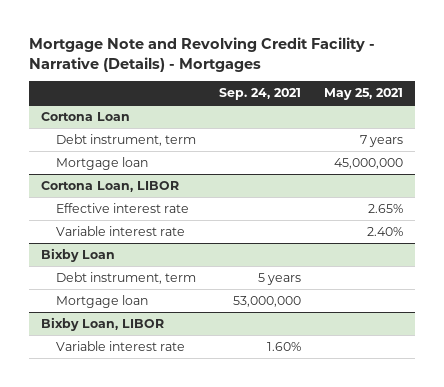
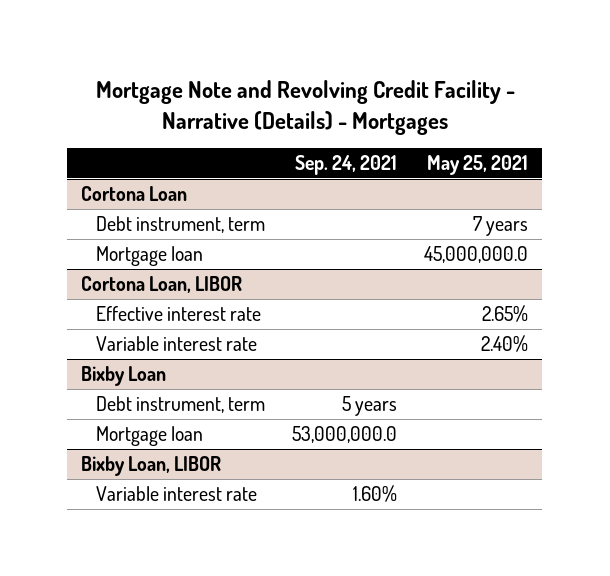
@ Cortona Loan
- Mortgage loan | | 45,000,000
+ Mortgage loan | | 45,000,000.0
@ Bixby Loan
- Mortgage loan | 53,000,000 |
+ Mortgage loan | 53,000,000.0 |

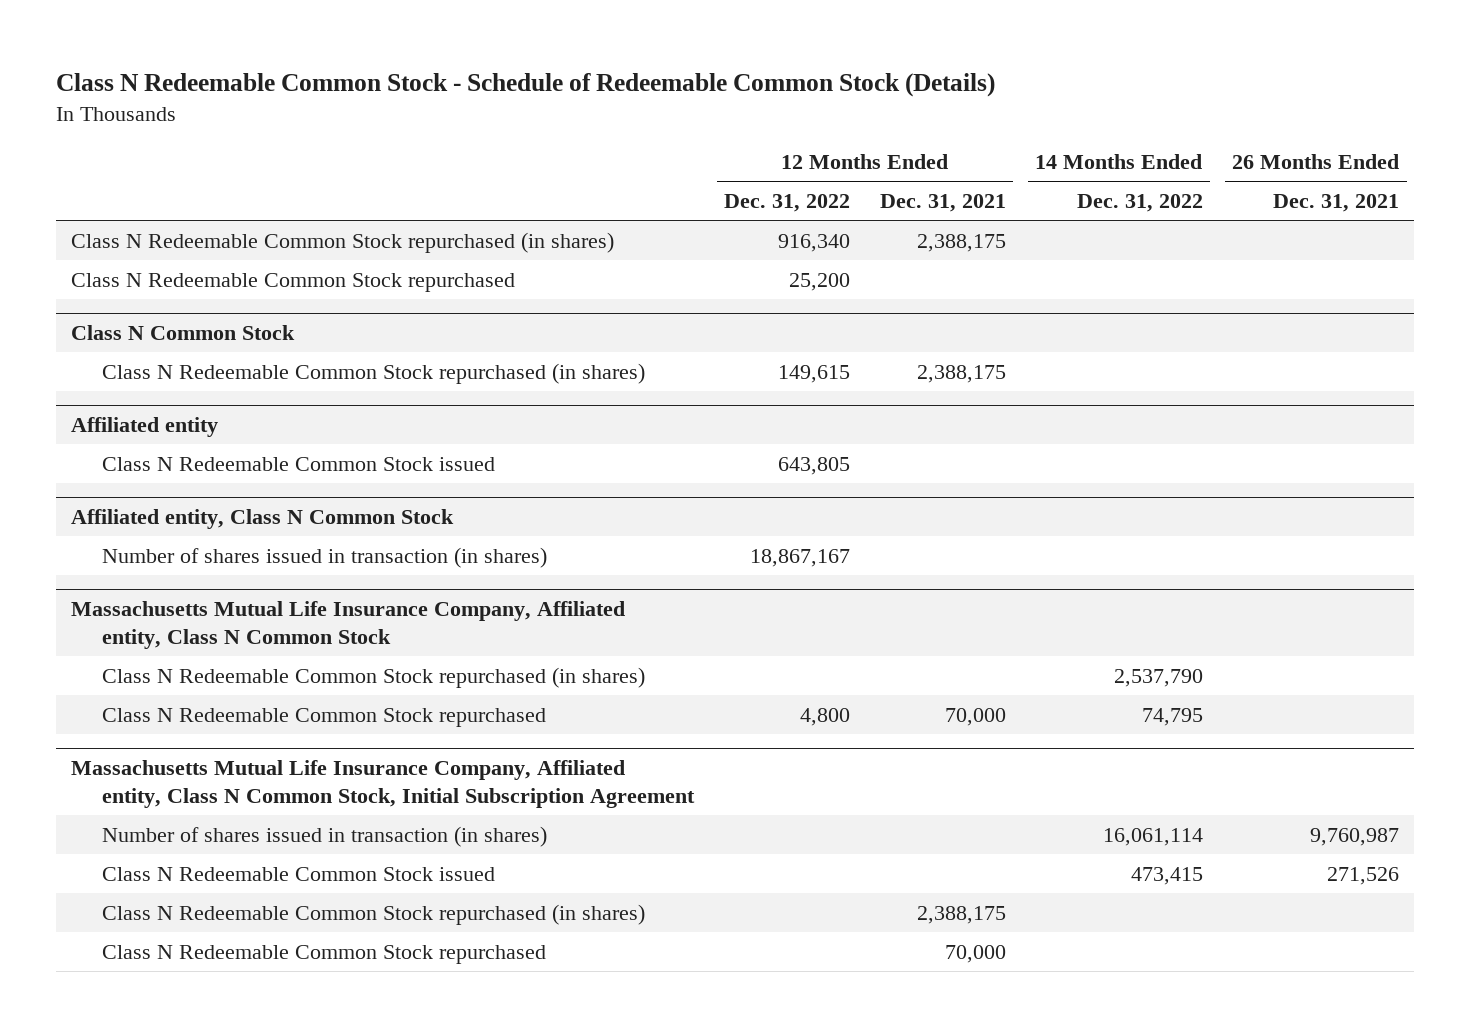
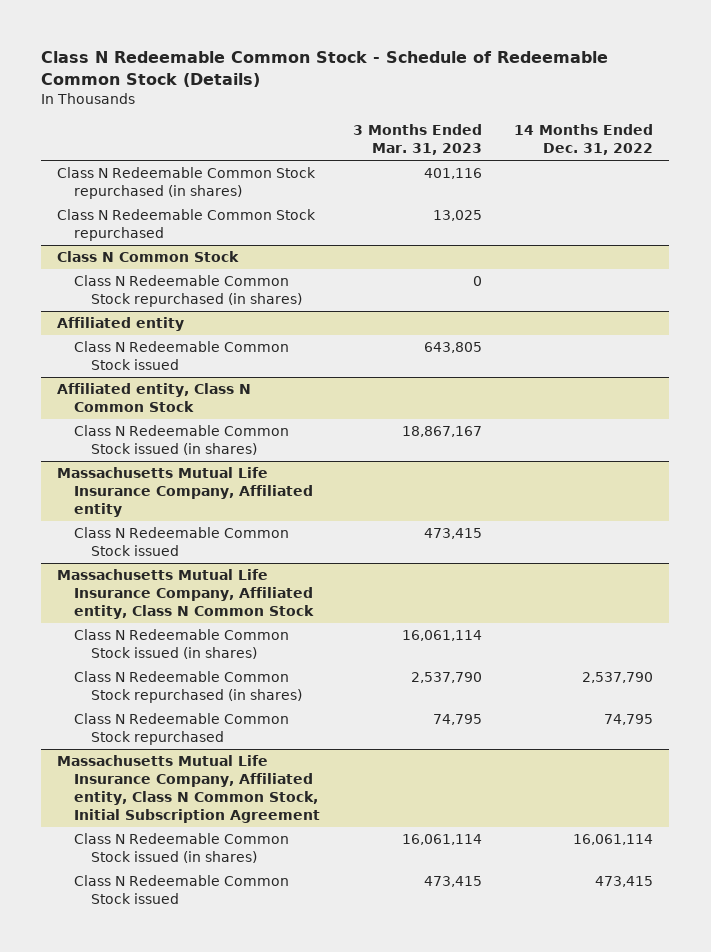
- | 12 Months Ended Dec. 31, 2022 | 12 Months Ended Dec. 31, 2021 | 14 Months Ended Dec. 31, 2022 | 26 Months Ended Dec. 31, 2021
+ | 3 Months Ended Mar. 31, 2023 | 14 Months Ended Dec. 31, 2022
@ Affiliated entity, Class N Common Stock
- Number of shares issued in transaction (in shares) | 18,867,167 | | |
+ Class N Redeemable Common Stock issued (in shares) | 18,867,167 |
+ Massachusetts Mutual Life Insurance Company, Affiliated entity
+ Class N Redeemable Common Stock issued | 473,415 |
@ Massachusetts Mutual Life Insurance Company, Affiliated entity, Class N Common Stock
+ Class N Redeemable Common Stock issued (in shares) | 16,061,114 |
@ Massachusetts Mutual Life Insurance Company, Affiliated entity, Class N Common Stock, Initial Subscription Agreement
- Number of shares issued in transaction (in shares) | | | 16,061,114 | 9,760,987
+ Class N Redeemable Common Stock issued (in shares) | 16,061,114 | 16,061,114
- Class N Redeemable Common Stock repurchased (in shares) | | 2,388,175 | |
- Class N Redeemable Common Stock repurchased | | 70,000 | |

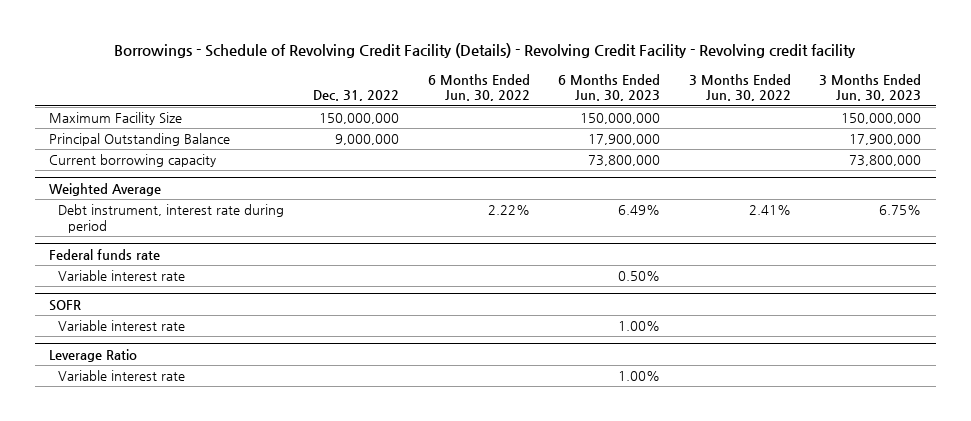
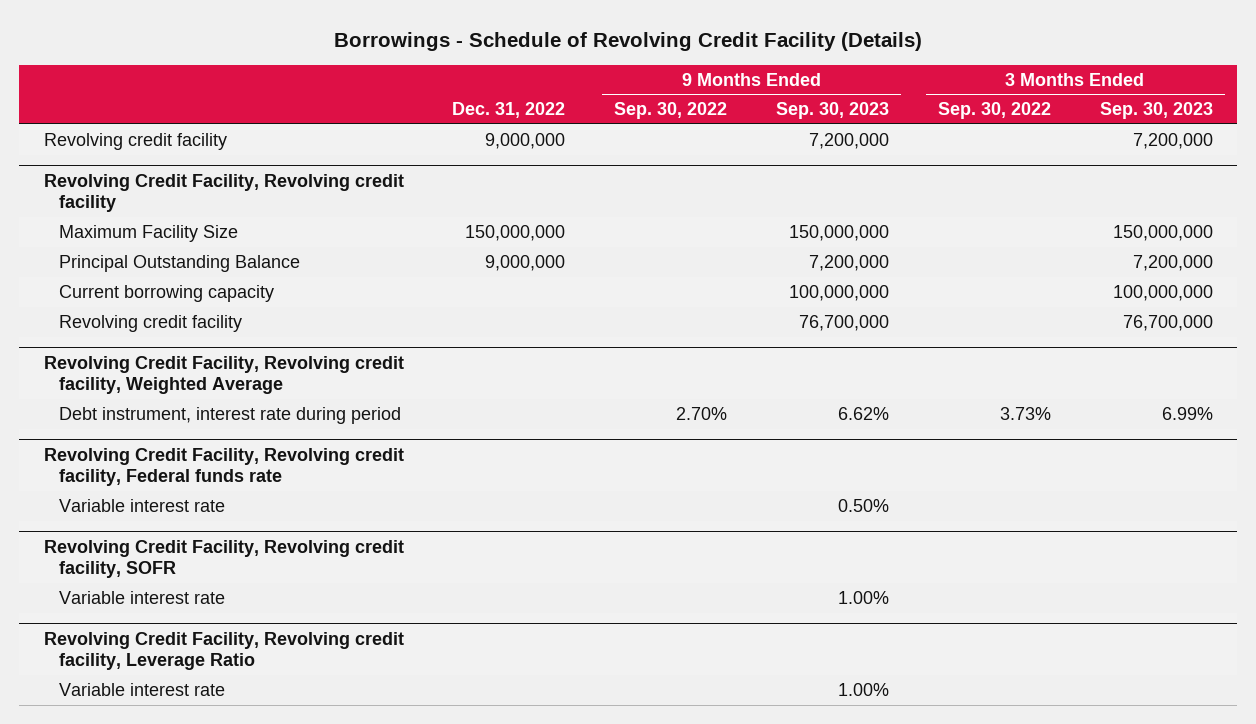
- Borrowings - Schedule of Revolving Credit Facility (Details) - Revolving Credit Facility - Revolving credit facility
+ Borrowings - Schedule of Revolving Credit Facility (Details)
- | Dec. 31, 2022 | 6 Months Ended Jun. 30, 2022 | 6 Months Ended Jun. 30, 2023 | 3 Months Ended Jun. 30, 2022 | 3 Months Ended Jun. 30, 2023
+ | Dec. 31, 2022 | 9 Months Ended Sep. 30, 2022 | 9 Months Ended Sep. 30, 2023 | 3 Months Ended Sep. 30, 2022 | 3 Months Ended Sep. 30, 2023
- Maximum Facility Size | 150,000,000 | | 150,000,000 | | 150,000,000
- Principal Outstanding Balance | 9,000,000 | | 17,900,000 | | 17,900,000
- Current borrowing capacity | | | 73,800,000 | | 73,800,000
- Weighted Average
+ Revolving credit facility | 9,000,000 | | 7,200,000 | | 7,200,000
+ Revolving Credit Facility, Revolving credit facility
+ Maximum Facility Size | 150,000,000 | | 150,000,000 | | 150,000,000
+ Principal Outstanding Balance | 9,000,000 | | 7,200,000 | | 7,200,000
+ Current borrowing capacity | | | 100,000,000 | | 100,000,000
+ Revolving credit facility | | | 76,700,000 | | 76,700,000
+ Revolving Credit Facility, Revolving credit facility, Weighted Average
- Federal funds rate
+ Revolving Credit Facility, Revolving credit facility, Federal funds rate
- SOFR
+ Revolving Credit Facility, Revolving credit facility, SOFR
- Leverage Ratio
+ Revolving Credit Facility, Revolving credit facility, Leverage Ratio

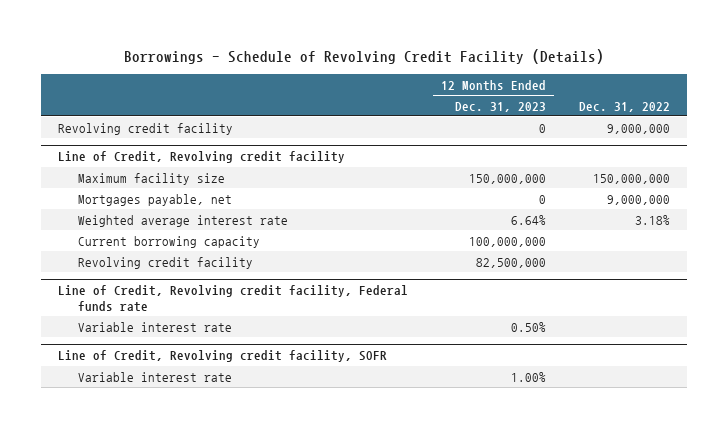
- | Dec. 31, 2022 | 9 Months Ended Sep. 30, 2022 | 9 Months Ended Sep. 30, 2023 | 3 Months Ended Sep. 30, 2022 | 3 Months Ended Sep. 30, 2023
+ | 12 Months Ended Dec. 31, 2023 | Dec. 31, 2022
- Revolving Credit Facility, Revolving credit facility
- Maximum Facility Size | 150,000,000 | | 150,000,000 | | 150,000,000
- Principal Outstanding Balance | 9,000,000 | | 7,200,000 | | 7,200,000
+ Line of Credit, Revolving credit facility
+ Maximum facility size | 150,000,000 | 150,000,000
+ Mortgages payable, net | 0 | 9,000,000
+ Weighted average interest rate | 6.64% | 3.18%
- Revolving Credit Facility, Revolving credit facility, Weighted Average
- Debt instrument, interest rate during period | | 2.70% | 6.62% | 3.73% | 6.99%
- Revolving Credit Facility, Revolving credit facility, Federal funds rate
+ Line of Credit, Revolving credit facility, Federal funds rate
- Revolving Credit Facility, Revolving credit facility, SOFR
+ Line of Credit, Revolving credit facility, SOFR
- Revolving Credit Facility, Revolving credit facility, Leverage Ratio
- Variable interest rate | | | 1.00% | |

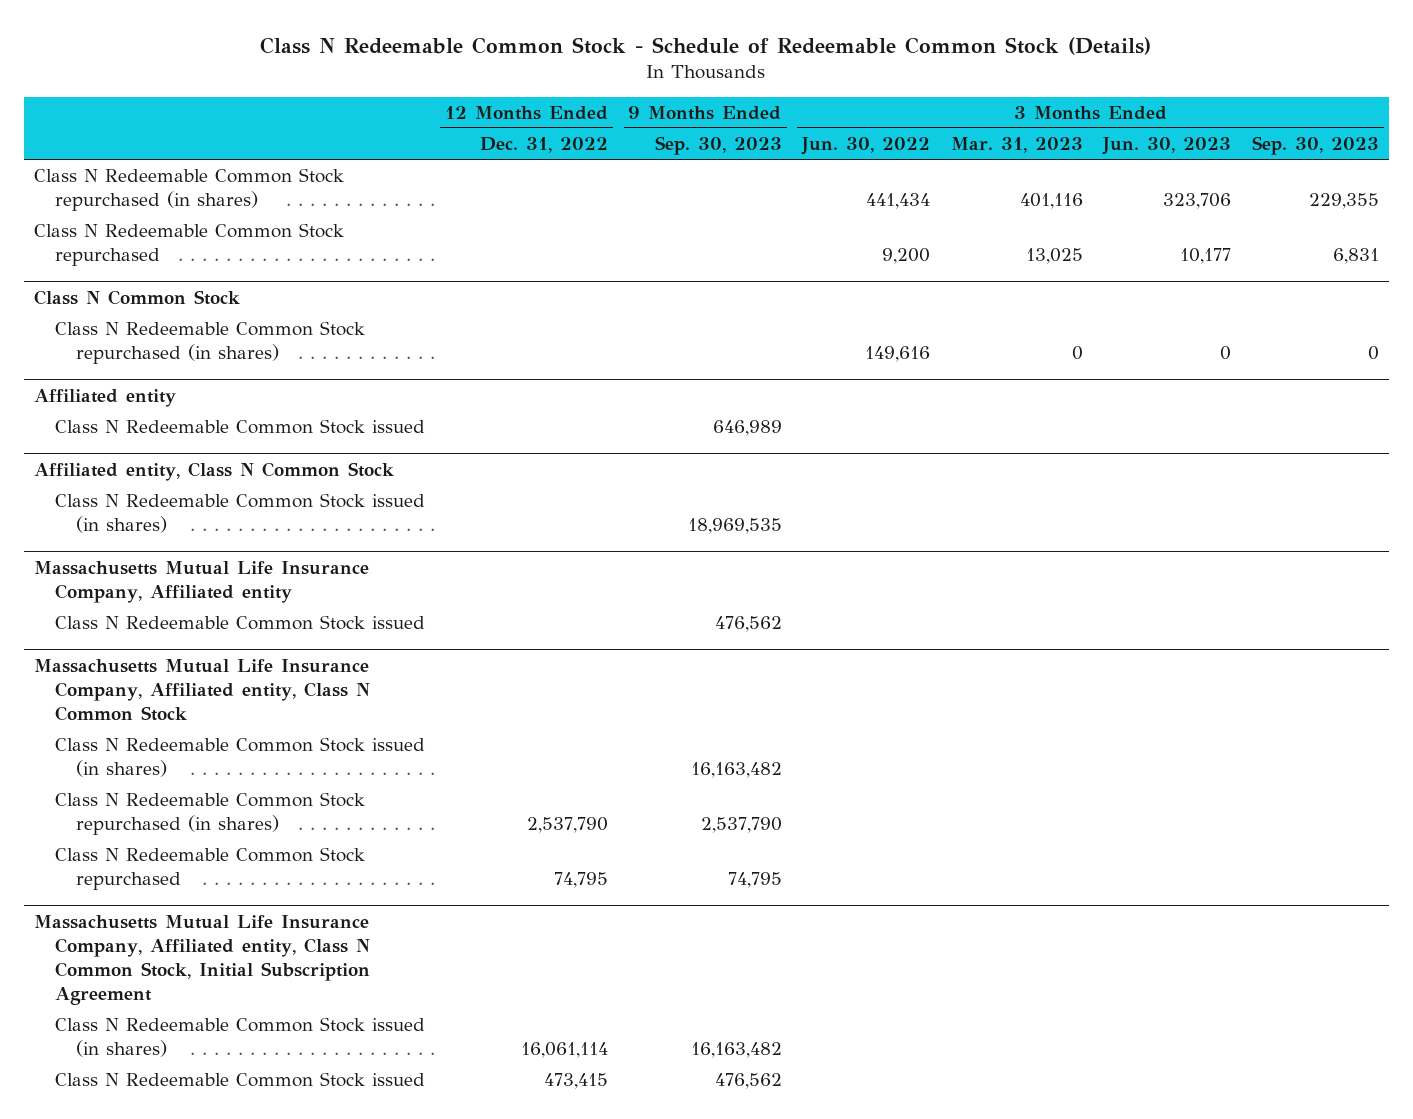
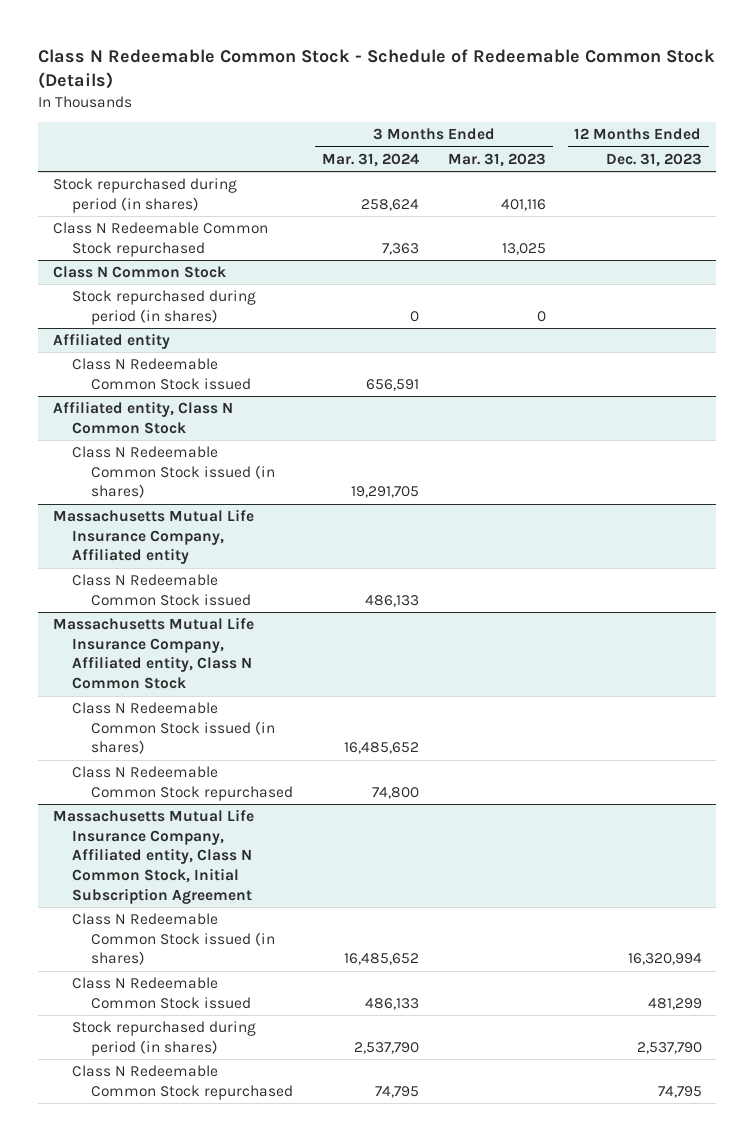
- | 12 Months Ended Dec. 31, 2022 | 9 Months Ended Sep. 30, 2023 | 3 Months Ended Jun. 30, 2022 | 3 Months Ended Mar. 31, 2023 | 3 Months Ended Jun. 30, 2023 | 3 Months Ended Sep. 30, 2023
+ | 3 Months Ended Mar. 31, 2024 | 3 Months Ended Mar. 31, 2023 | 12 Months Ended Dec. 31, 2023
- Class N Redeemable Common Stock repurchased (in shares) | | | 441,434 | 401,116 | 323,706 | 229,355
+ Stock repurchased during period (in shares) | 258,624 | 401,116 |
@ Class N Common Stock
- Class N Redeemable Common Stock repurchased (in shares) | | | 149,616 | 0 | 0 | 0
+ Stock repurchased during period (in shares) | 0 | 0 |
@ Massachusetts Mutual Life Insurance Company, Affiliated entity, Class N Common Stock
- Class N Redeemable Common Stock repurchased (in shares) | 2,537,790 | 2,537,790 | | | |
@ Massachusetts Mutual Life Insurance Company, Affiliated entity, Class N Common Stock, Initial Subscription Agreement
+ Stock repurchased during period (in shares) | 2,537,790 | | 2,537,790
+ Class N Redeemable Common Stock repurchased | 74,795 | | 74,795

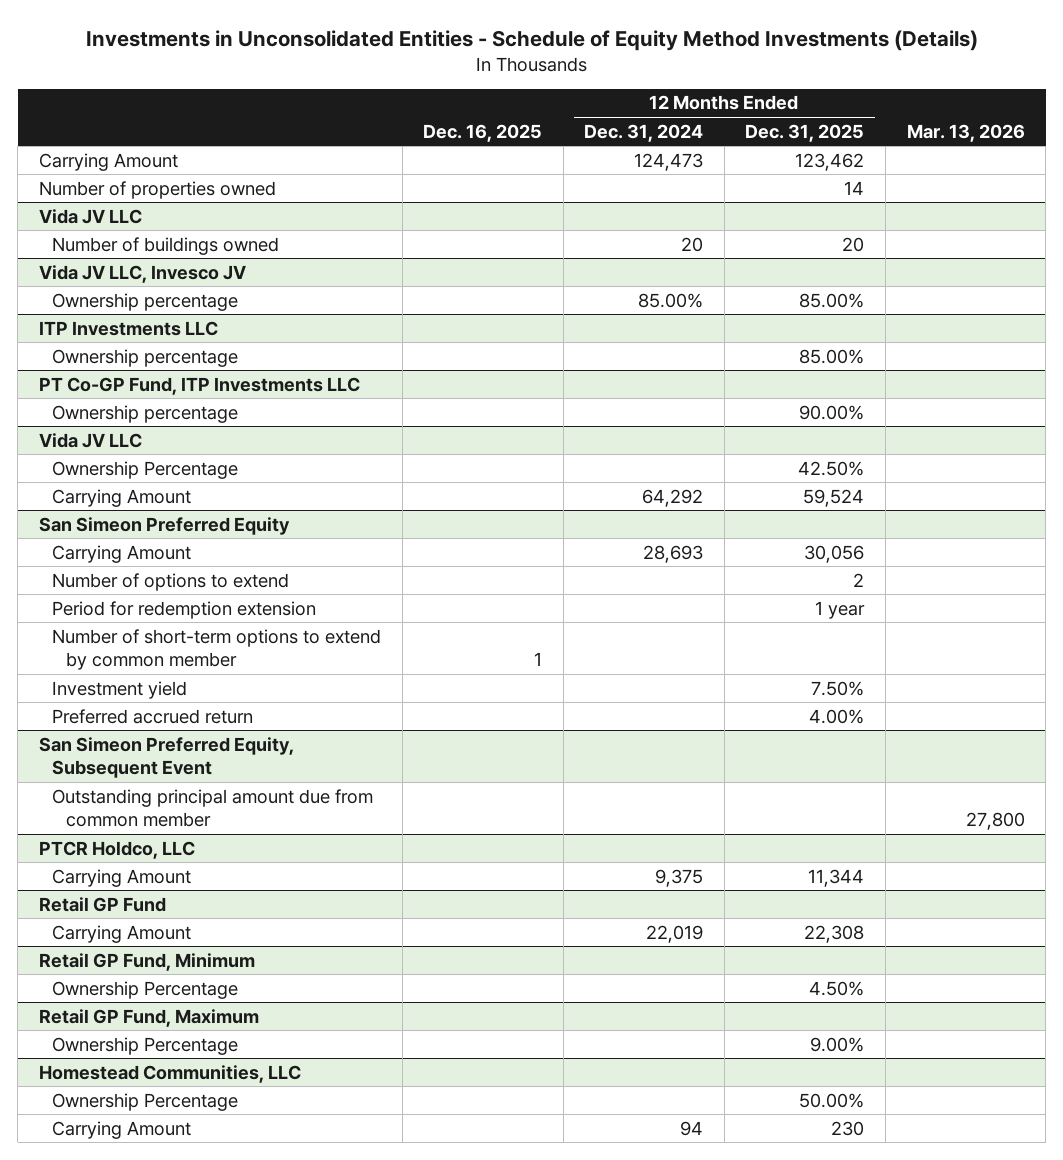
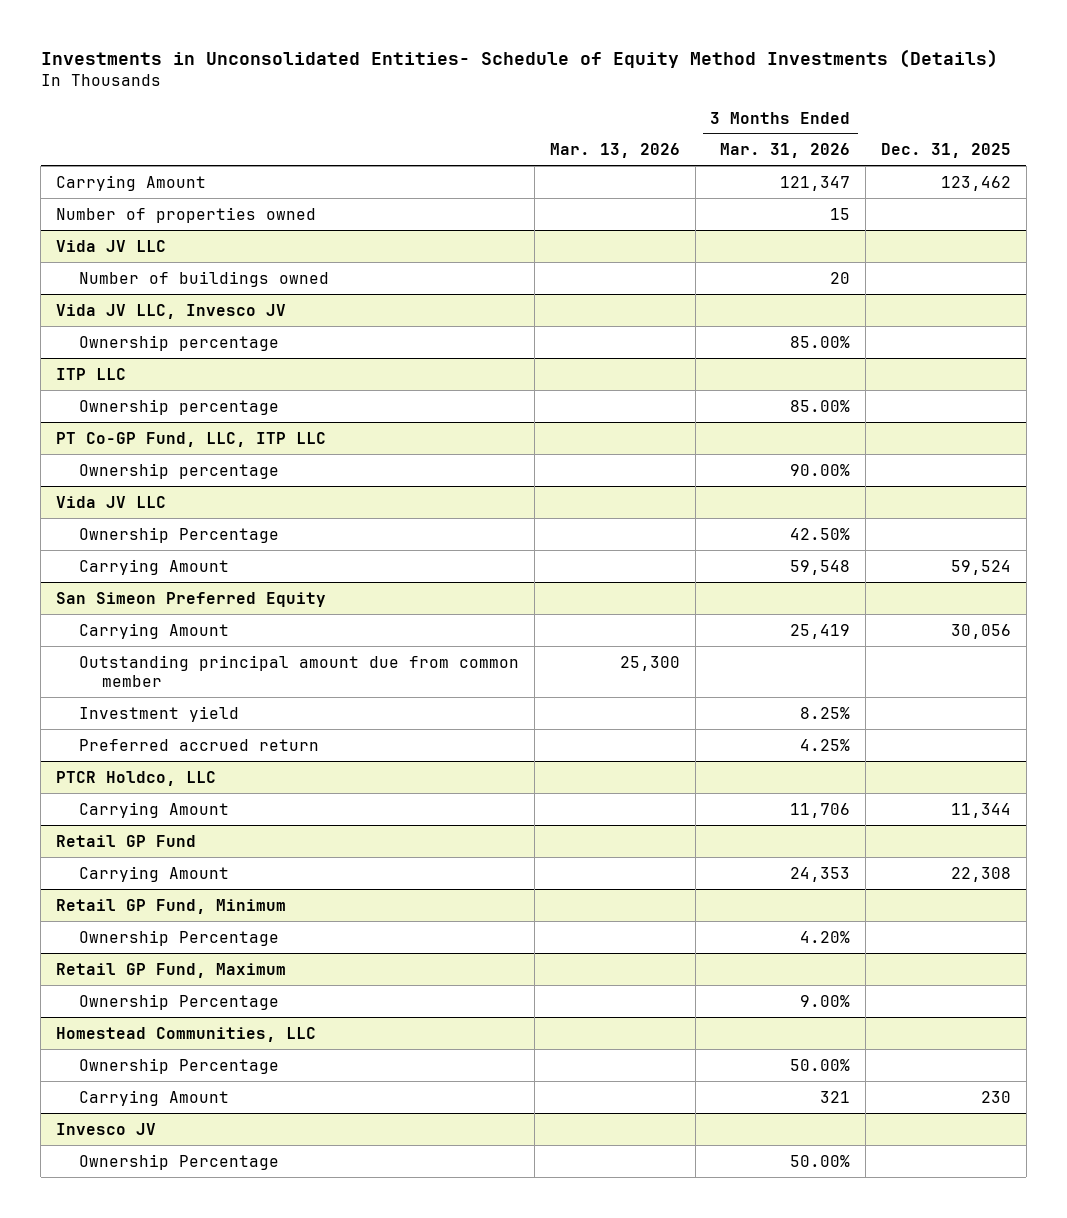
- Investments in Unconsolidated Entities - Schedule of Equity Method Investments (Details)
+ Investments in Unconsolidated Entities- Schedule of Equity Method Investments (Details)
- | Dec. 16, 2025 | 12 Months Ended Dec. 31, 2024 | 12 Months Ended Dec. 31, 2025 | Mar. 13, 2026
+ | Mar. 13, 2026 | 3 Months Ended Mar. 31, 2026 | Dec. 31, 2025
- ITP Investments LLC
+ ITP LLC
- PT Co-GP Fund, ITP Investments LLC
+ PT Co-GP Fund, LLC, ITP LLC
@ San Simeon Preferred Equity
- Number of options to extend | | | 2 |
- Period for redemption extension | | | 1 year |
- Number of short-term options to extend by common member | 1 | | |
+ Outstanding principal amount due from common member | 25,300 | |
- San Simeon Preferred Equity, Subsequent Event
- Outstanding principal amount due from common member | | | | 27,800
+ Invesco JV
+ Ownership Percentage | | 50.00% |

